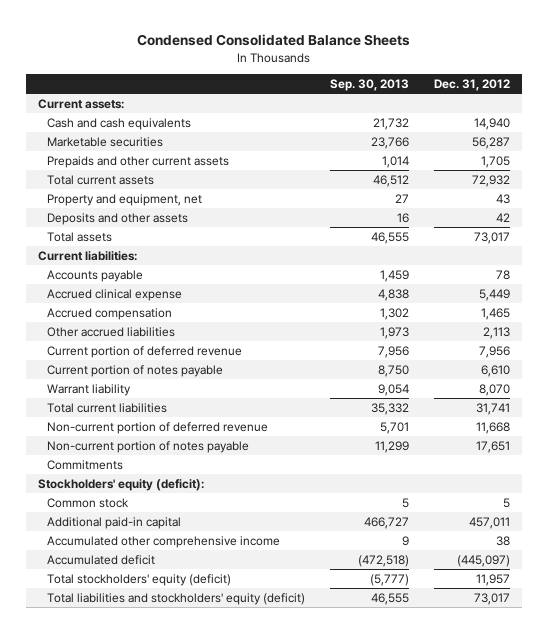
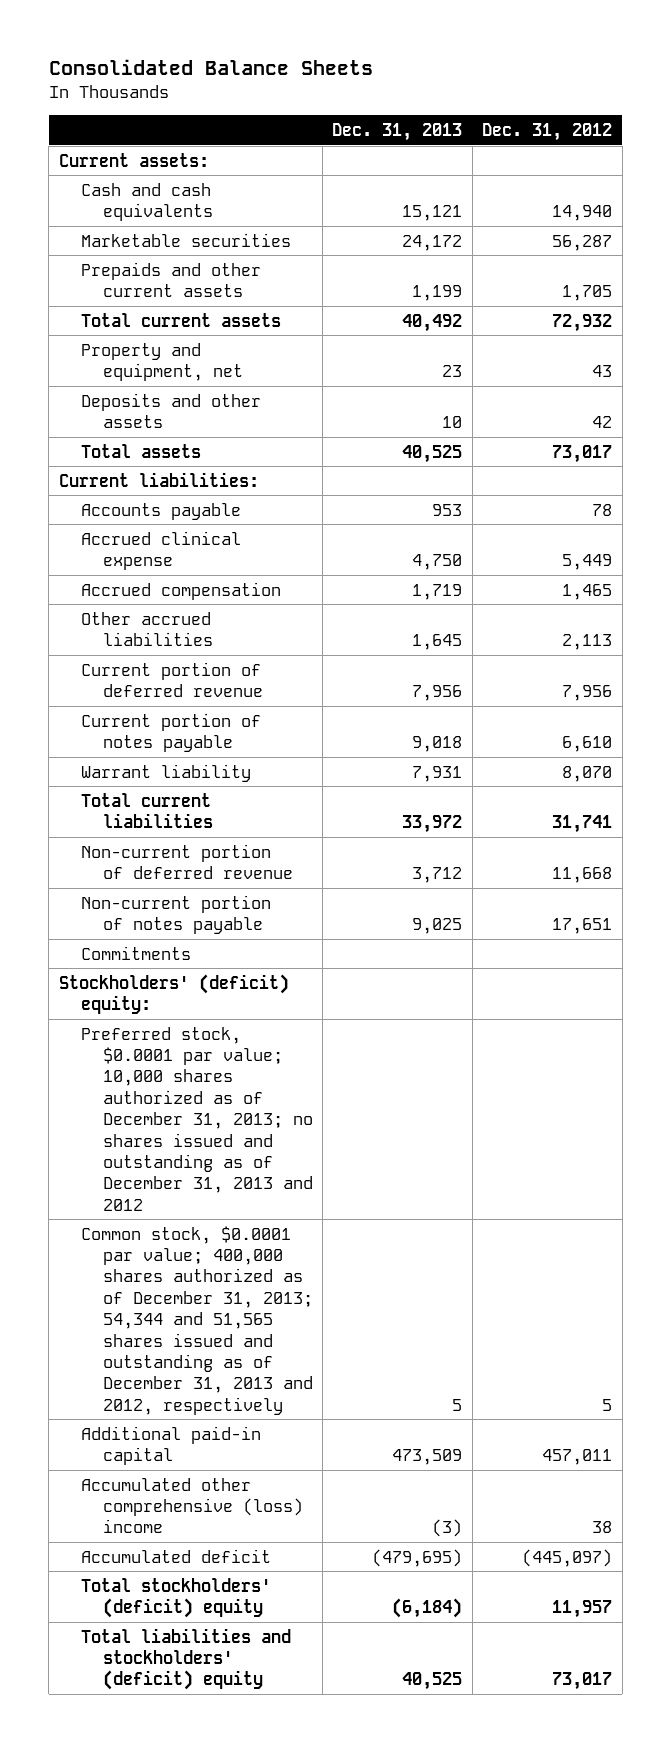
- Condensed Consolidated Balance Sheets
+ Consolidated Balance Sheets
- | Sep. 30, 2013 | Dec. 31, 2012
+ | Dec. 31, 2013 | Dec. 31, 2012
- Stockholders' equity (deficit):
- Common stock | 5 | 5
+ Stockholders' (deficit) equity:
+ Preferred stock, $0.0001 par value; 10,000 shares authorized as of December 31, 2013; no shares issued and outstanding as of December 31, 2013 and 2012
+ Common stock, $0.0001 par value; 400,000 shares authorized as of December 31, 2013; 54,344 and 51,565 shares issued and outstanding as of December 31, 2013 and 2012, respectively | 5 | 5
- Accumulated other comprehensive income | 9 | 38
+ Accumulated other comprehensive (loss) income | (3) | 38
- Total stockholders' equity (deficit) | (5,777) | 11,957
- Total liabilities and stockholders' equity (deficit) | 46,555 | 73,017
+ Total stockholders' (deficit) equity | (6,184) | 11,957
+ Total liabilities and stockholders' (deficit) equity | 40,525 | 73,017

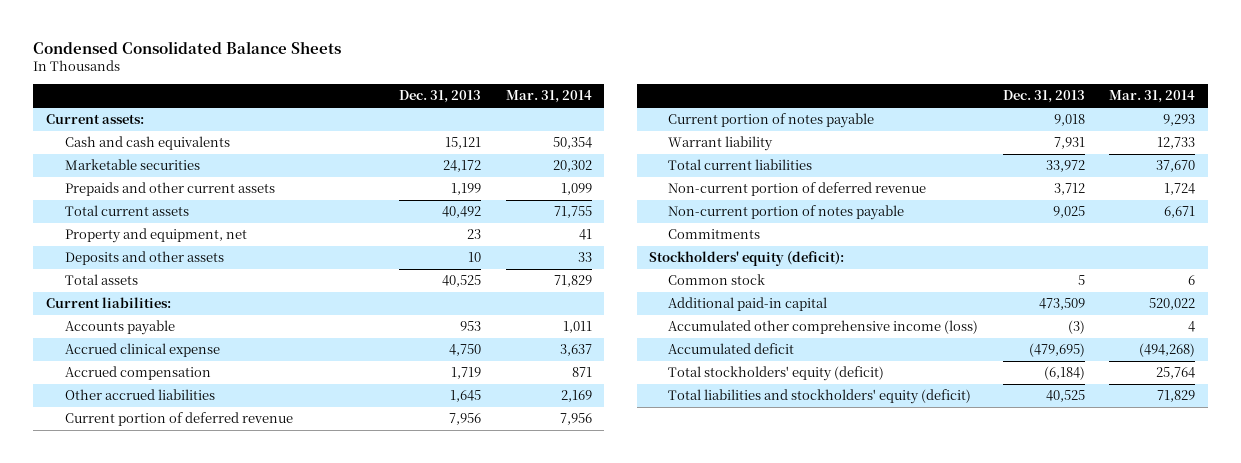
- Consolidated Balance Sheets
+ Condensed Consolidated Balance Sheets
- | Dec. 31, 2013 | Dec. 31, 2012
+ | Dec. 31, 2013 | Mar. 31, 2014
- Stockholders' (deficit) equity:
- Preferred stock, $0.0001 par value; 10,000 shares authorized as of December 31, 2013; no shares issued and outstanding as of December 31, 2013 and 2012
- Common stock, $0.0001 par value; 400,000 shares authorized as of December 31, 2013; 54,344 and 51,565 shares issued and outstanding as of December 31, 2013 and 2012, respectively | 5 | 5
+ Stockholders' equity (deficit):
+ Common stock | 5 | 6
- Accumulated other comprehensive (loss) income | (3) | 38
+ Accumulated other comprehensive income (loss) | (3) | 4
- Total stockholders' (deficit) equity | (6,184) | 11,957
- Total liabilities and stockholders' (deficit) equity | 40,525 | 73,017
+ Total stockholders' equity (deficit) | (6,184) | 25,764
+ Total liabilities and stockholders' equity (deficit) | 40,525 | 71,829

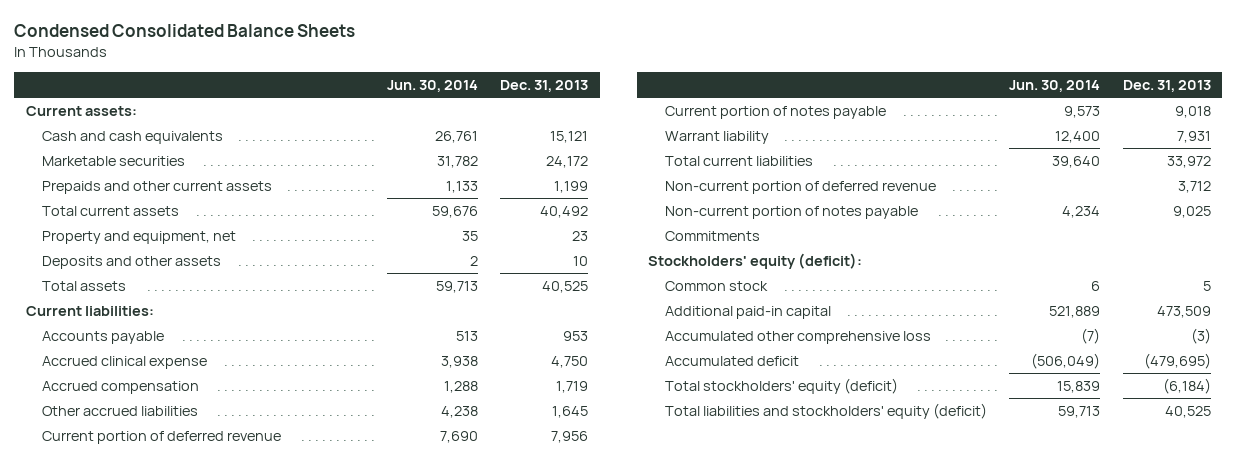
- | Dec. 31, 2013 | Mar. 31, 2014
+ | Jun. 30, 2014 | Dec. 31, 2013
- Accumulated other comprehensive income (loss) | (3) | 4
+ Accumulated other comprehensive loss | (7) | (3)

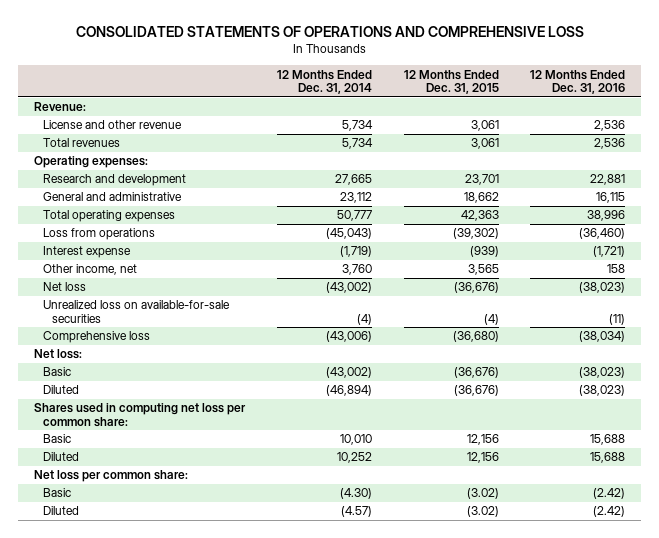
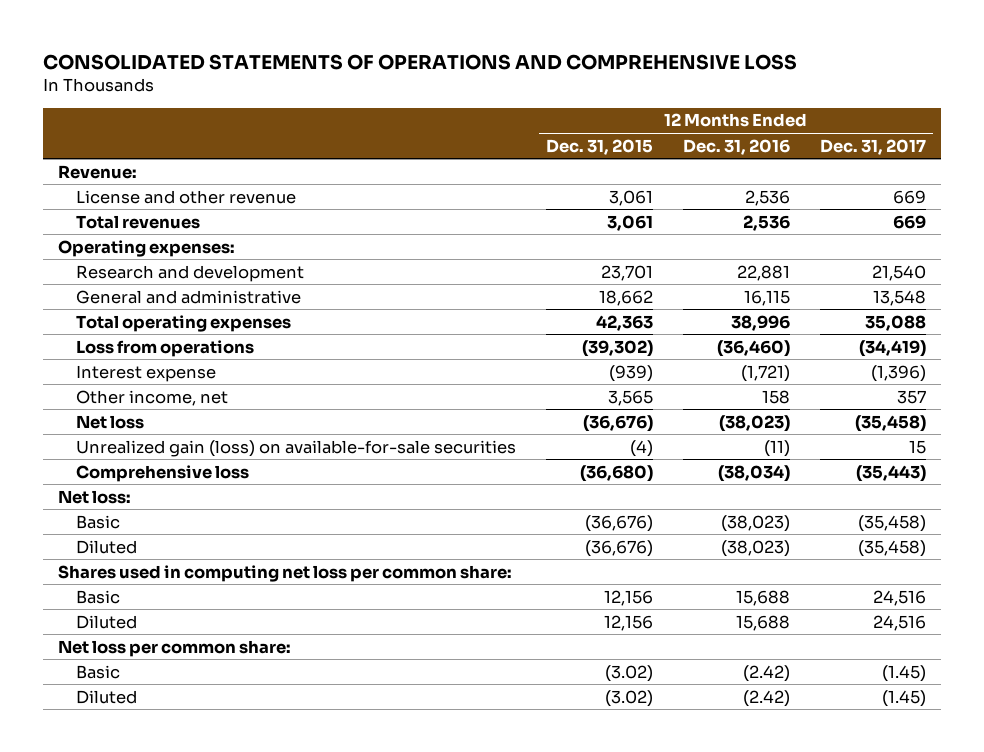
- | 12 Months Ended Dec. 31, 2014 | 12 Months Ended Dec. 31, 2015 | 12 Months Ended Dec. 31, 2016
+ | 12 Months Ended Dec. 31, 2015 | 12 Months Ended Dec. 31, 2016 | 12 Months Ended Dec. 31, 2017
- Unrealized loss on available-for-sale securities | (4) | (4) | (11)
+ Unrealized gain (loss) on available-for-sale securities | (4) | (11) | 15

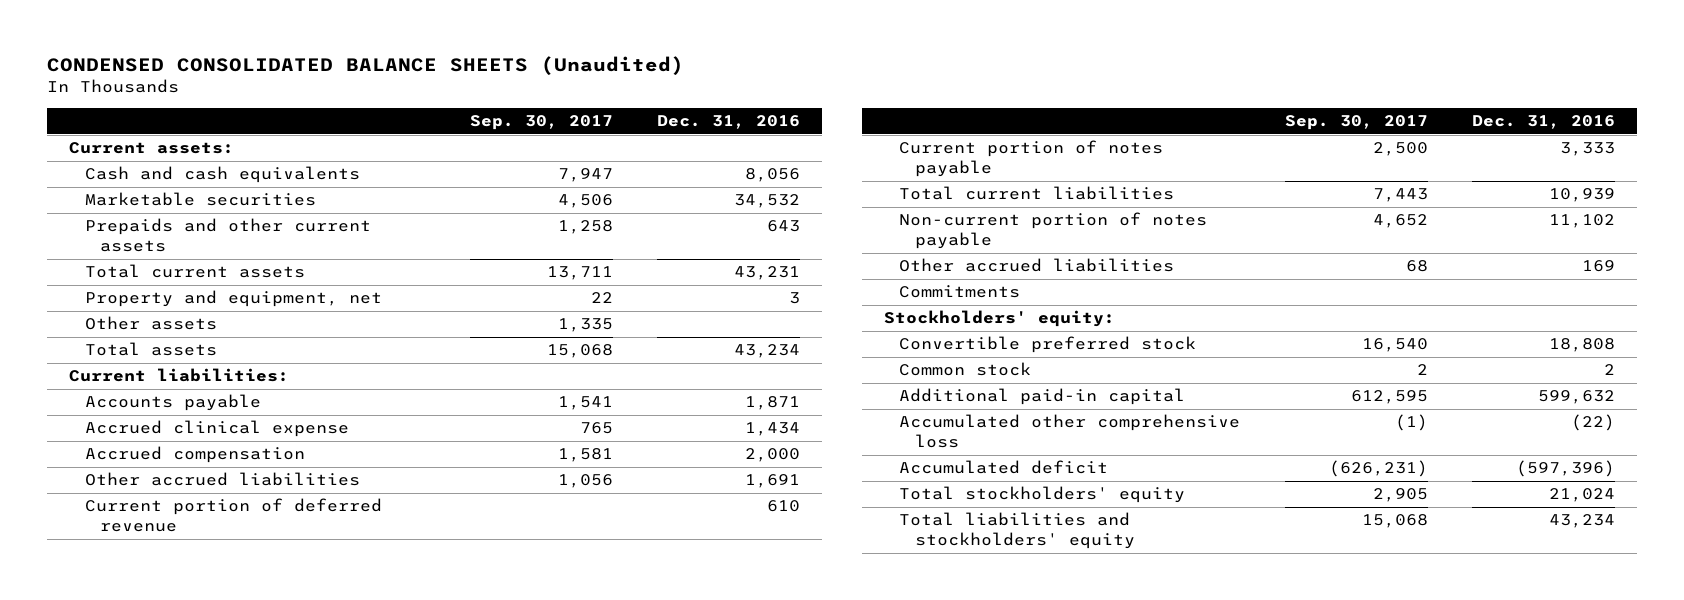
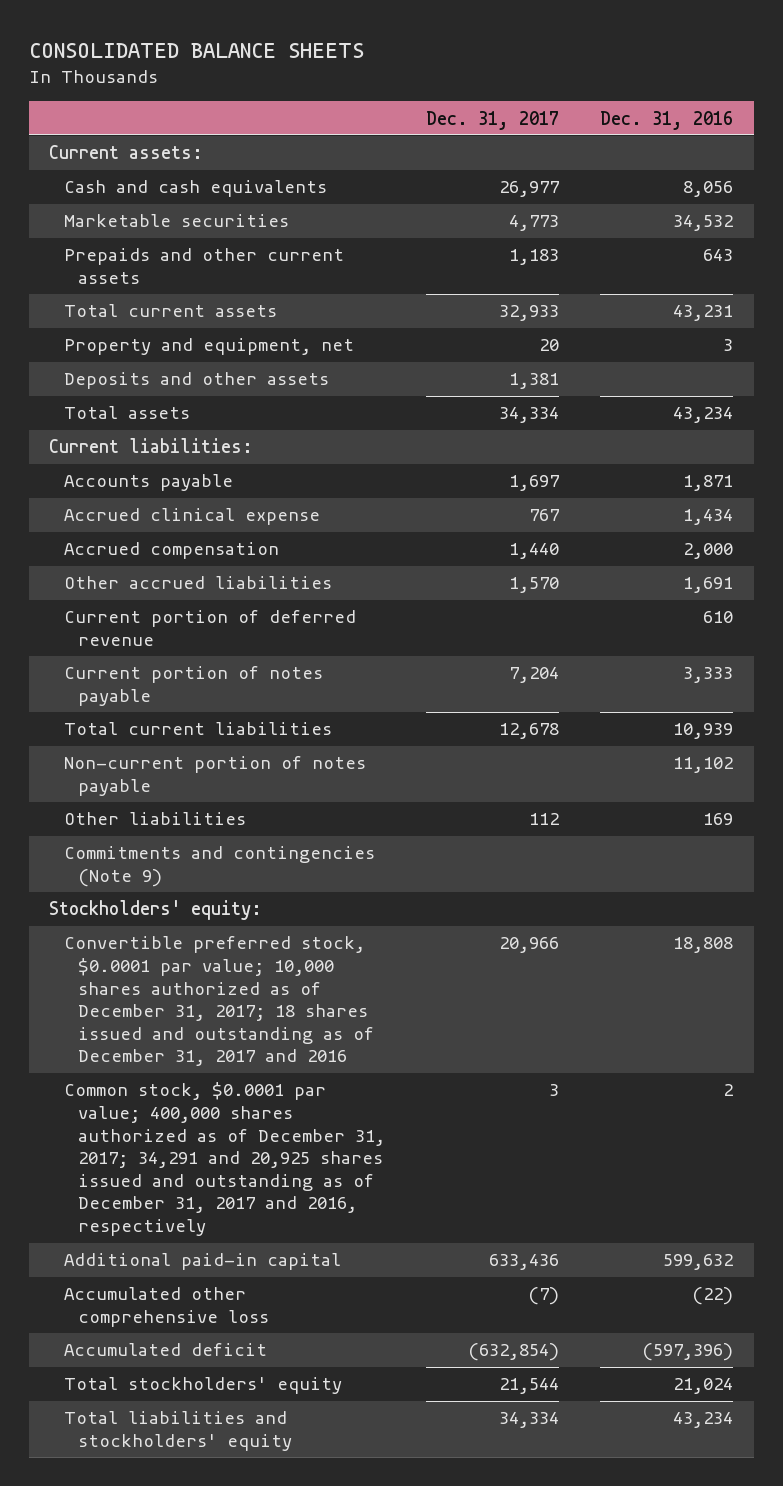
- CONDENSED CONSOLIDATED BALANCE SHEETS (Unaudited)
+ CONSOLIDATED BALANCE SHEETS
- | Sep. 30, 2017 | Dec. 31, 2016
+ | Dec. 31, 2017 | Dec. 31, 2016
- Other assets | 1,335 |
+ Deposits and other assets | 1,381 |
- Other accrued liabilities | 68 | 169
- Commitments
+ Other liabilities | 112 | 169
+ Commitments and contingencies (Note 9)
- Convertible preferred stock | 16,540 | 18,808
- Common stock | 2 | 2
+ Convertible preferred stock, $0.0001 par value; 10,000 shares authorized as of December 31, 2017; 18 shares issued and outstanding as of December 31, 2017 and 2016 | 20,966 | 18,808
+ Common stock, $0.0001 par value; 400,000 shares authorized as of December 31, 2017; 34,291 and 20,925 shares issued and outstanding as of December 31, 2017 and 2016, respectively | 3 | 2

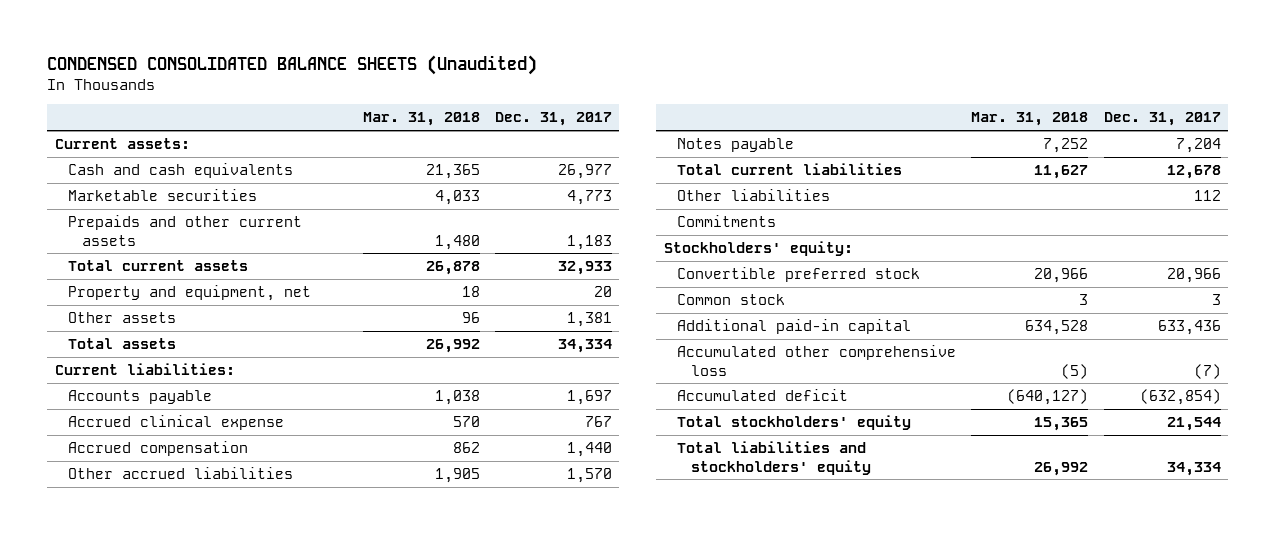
- CONSOLIDATED BALANCE SHEETS
+ CONDENSED CONSOLIDATED BALANCE SHEETS (Unaudited)
- | Dec. 31, 2017 | Dec. 31, 2016
+ | Mar. 31, 2018 | Dec. 31, 2017
- Deposits and other assets | 1,381 |
+ Other assets | 96 | 1,381
- Current portion of deferred revenue | | 610
- Current portion of notes payable | 7,204 | 3,333
+ Notes payable | 7,252 | 7,204
- Non-current portion of notes payable | | 11,102
- Commitments and contingencies (Note 9)
+ Commitments
- Convertible preferred stock, $0.0001 par value; 10,000 shares authorized as of December 31, 2017; 18 shares issued and outstanding as of December 31, 2017 and 2016 | 20,966 | 18,808
- Common stock, $0.0001 par value; 400,000 shares authorized as of December 31, 2017; 34,291 and 20,925 shares issued and outstanding as of December 31, 2017 and 2016, respectively | 3 | 2
+ Convertible preferred stock | 20,966 | 20,966
+ Common stock | 3 | 3

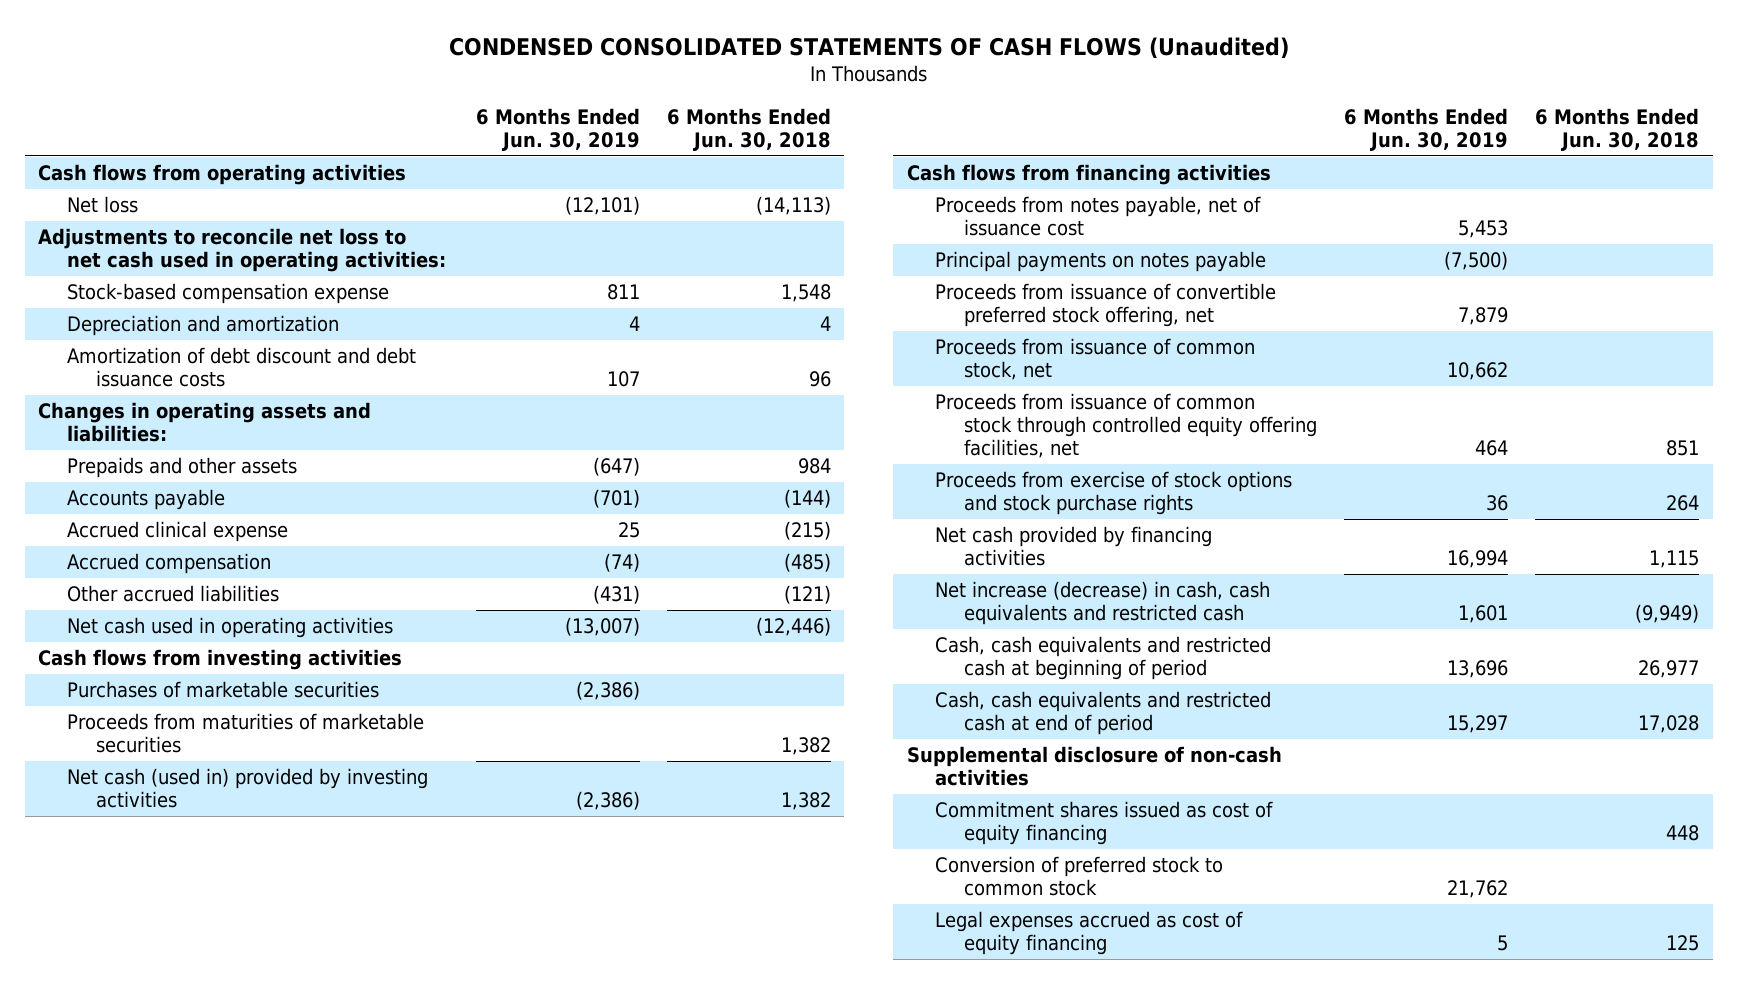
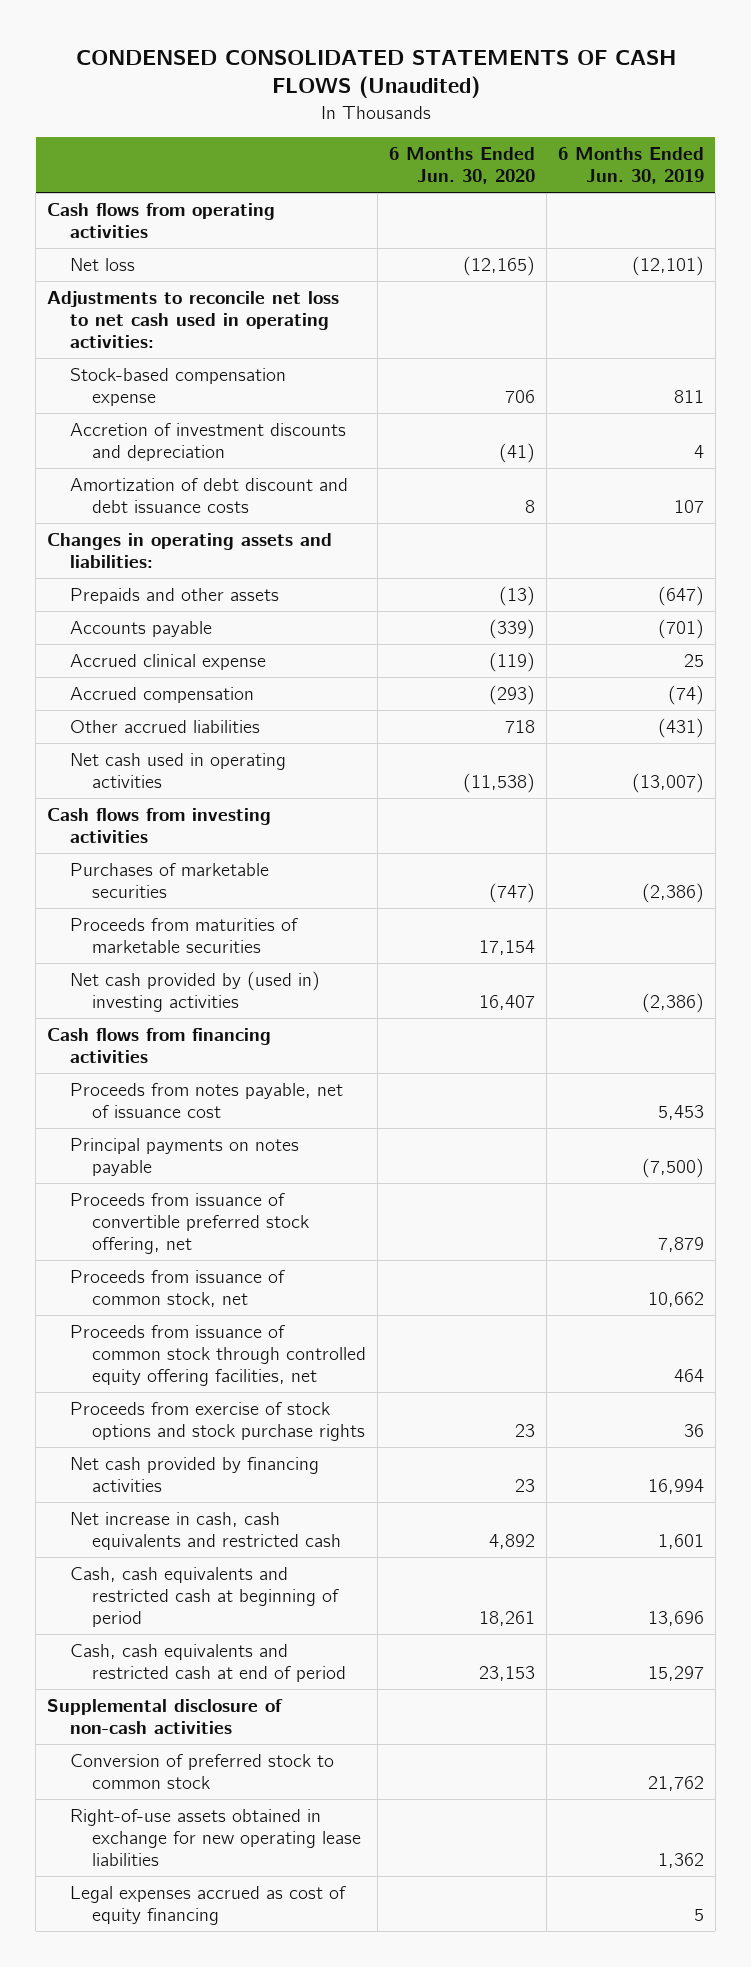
- | 6 Months Ended Jun. 30, 2019 | 6 Months Ended Jun. 30, 2018
+ | 6 Months Ended Jun. 30, 2020 | 6 Months Ended Jun. 30, 2019
- Depreciation and amortization | 4 | 4
+ Accretion of investment discounts and depreciation | (41) | 4
- Net cash (used in) provided by investing activities | (2,386) | 1,382
+ Net cash provided by (used in) investing activities | 16,407 | (2,386)
- Net increase (decrease) in cash, cash equivalents and restricted cash | 1,601 | (9,949)
+ Net increase in cash, cash equivalents and restricted cash | 4,892 | 1,601
- Commitment shares issued as cost of equity financing | | 448
+ Right-of-use assets obtained in exchange for new operating lease liabilities | | 1,362

